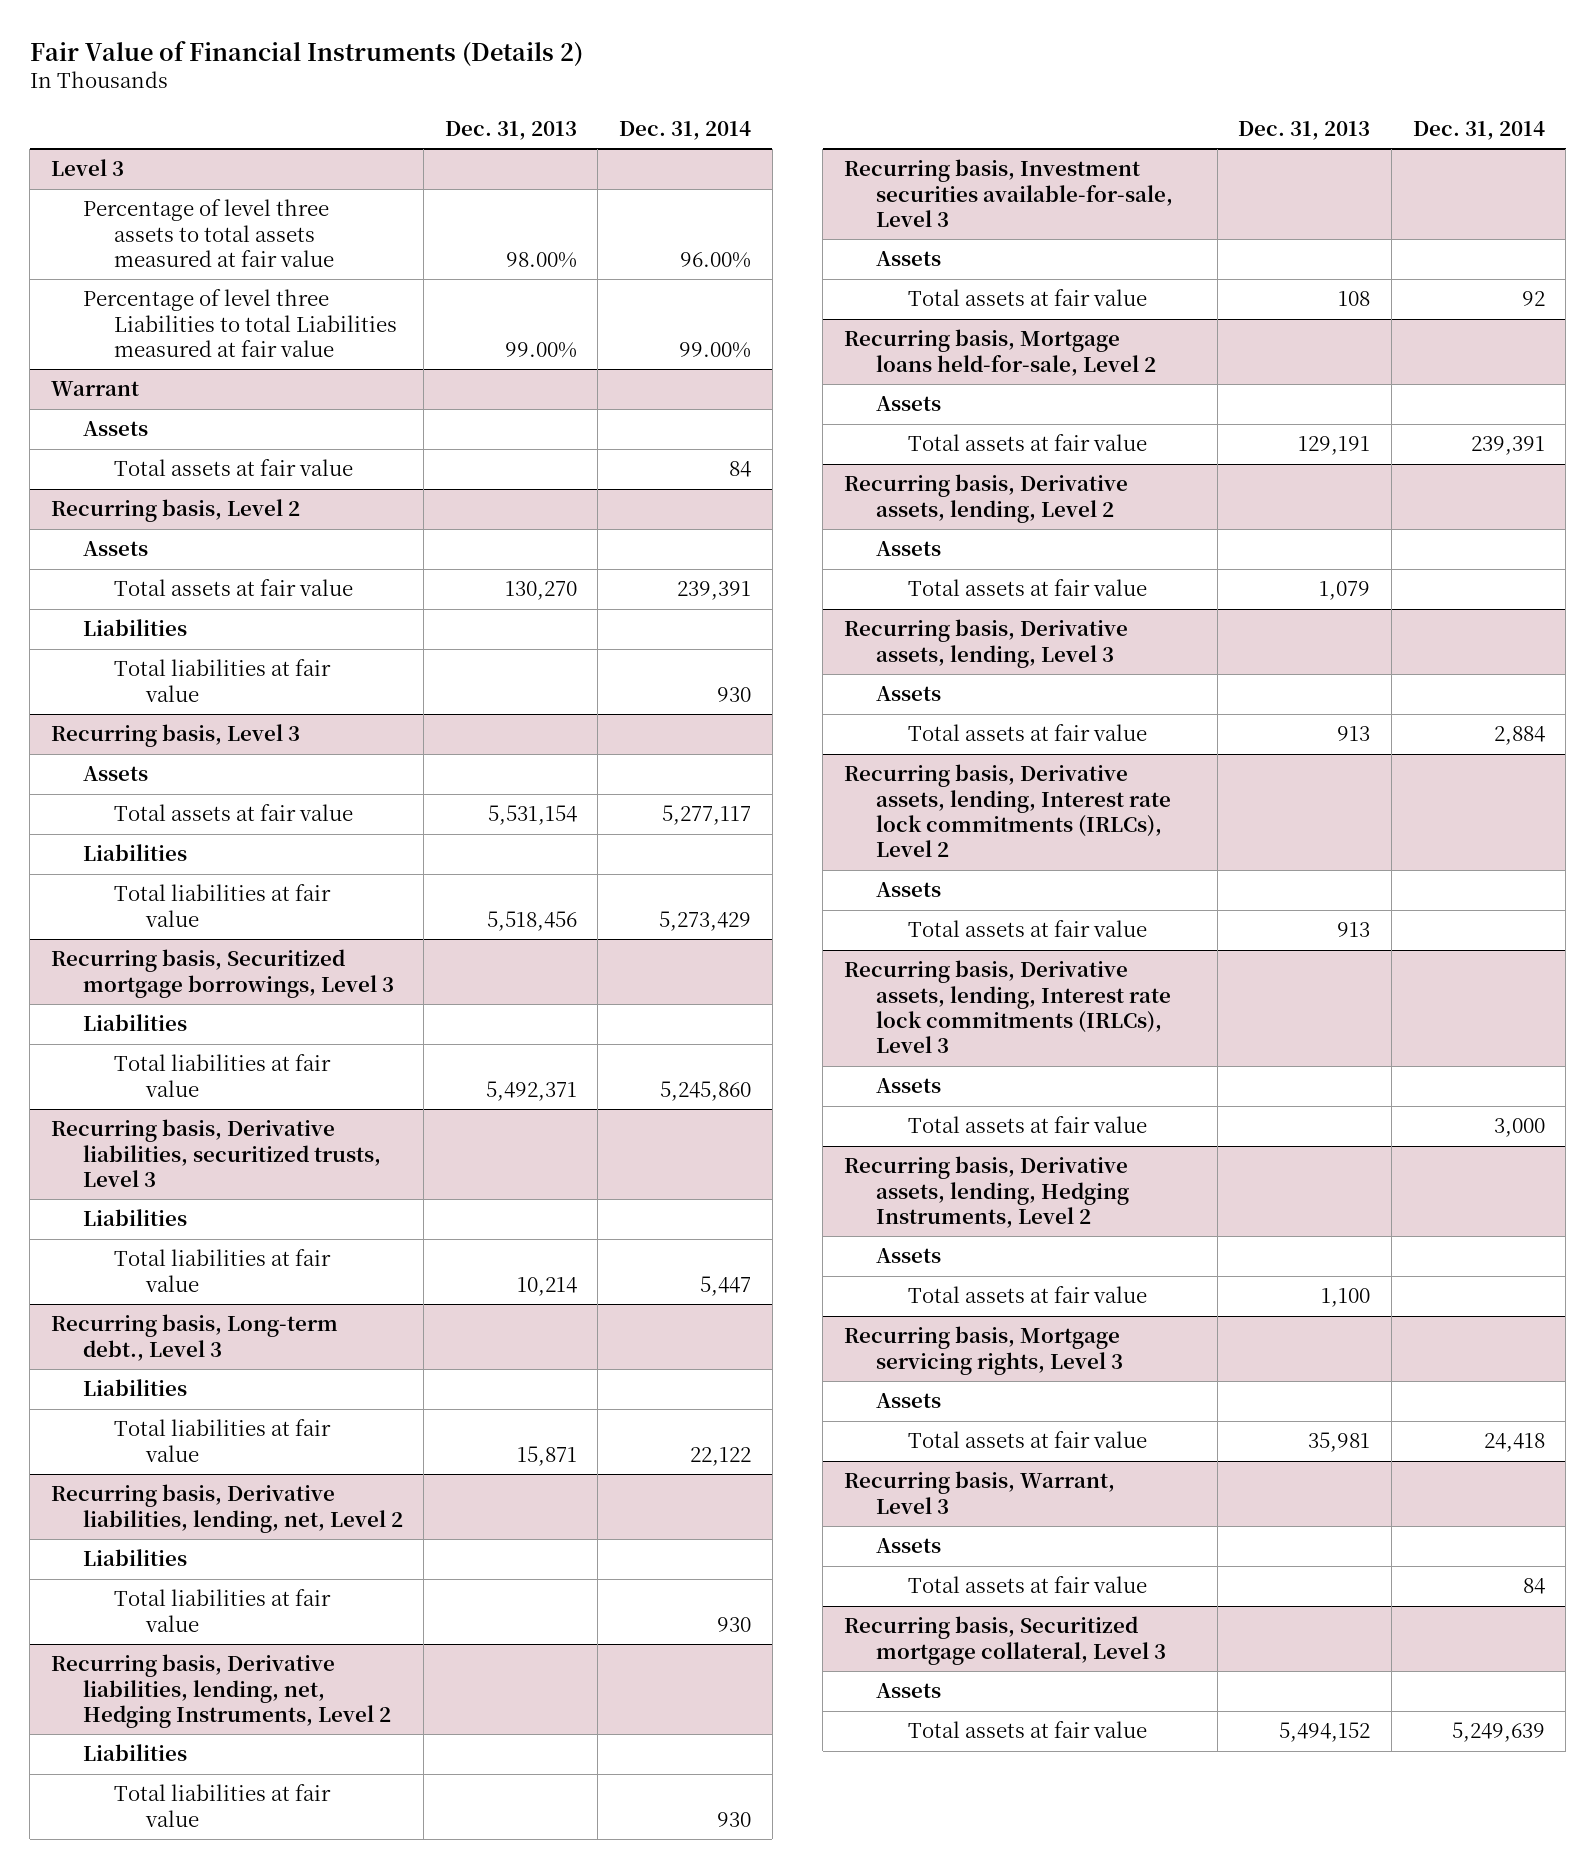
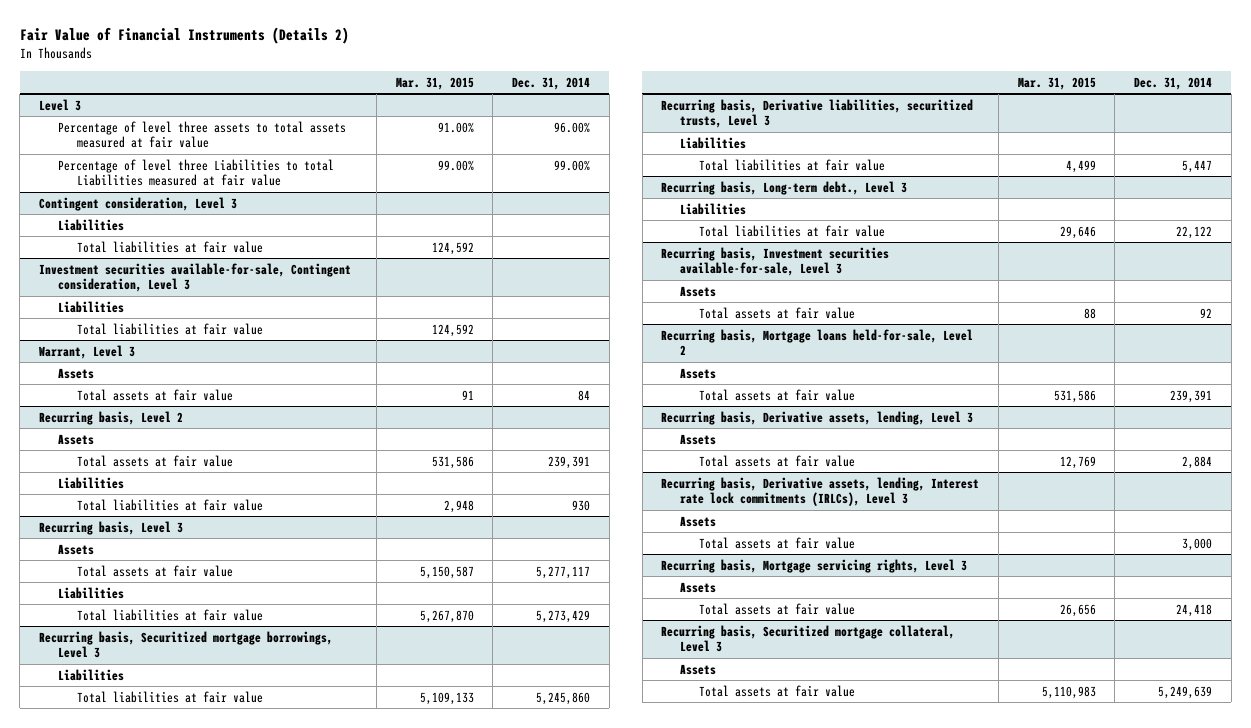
- | Dec. 31, 2013 | Dec. 31, 2014
+ | Mar. 31, 2015 | Dec. 31, 2014
- Warrant
+ Contingent consideration, Level 3
+ Liabilities
+ Total liabilities at fair value | 124,592 |
+ Investment securities available-for-sale, Contingent consideration, Level 3
+ Liabilities
+ Total liabilities at fair value | 124,592 |
+ Warrant, Level 3
- Recurring basis, Derivative liabilities, lending, net, Level 2
- Liabilities
- Total liabilities at fair value | | 930
- Recurring basis, Derivative liabilities, lending, net, Hedging Instruments, Level 2
- Liabilities
- Total liabilities at fair value | | 930
- Recurring basis, Derivative assets, lending, Level 2
- Assets
- Total assets at fair value | 1,079 |
- Recurring basis, Derivative assets, lending, Interest rate lock commitments (IRLCs), Level 2
- Assets
- Total assets at fair value | 913 |
- Recurring basis, Derivative assets, lending, Hedging Instruments, Level 2
- Assets
- Total assets at fair value | 1,100 |
- Recurring basis, Warrant, Level 3
- Assets
- Total assets at fair value | | 84

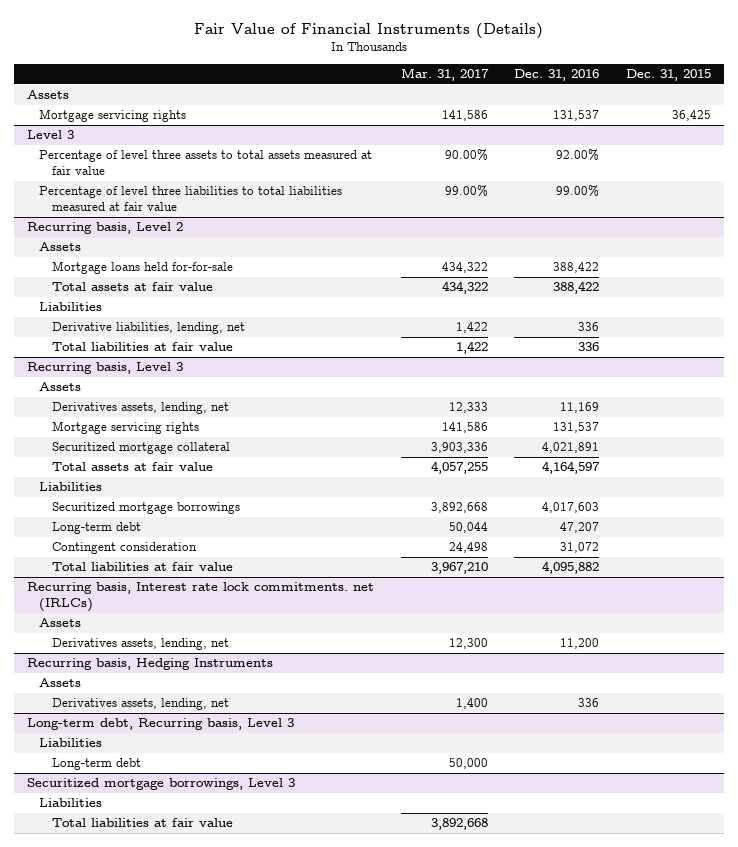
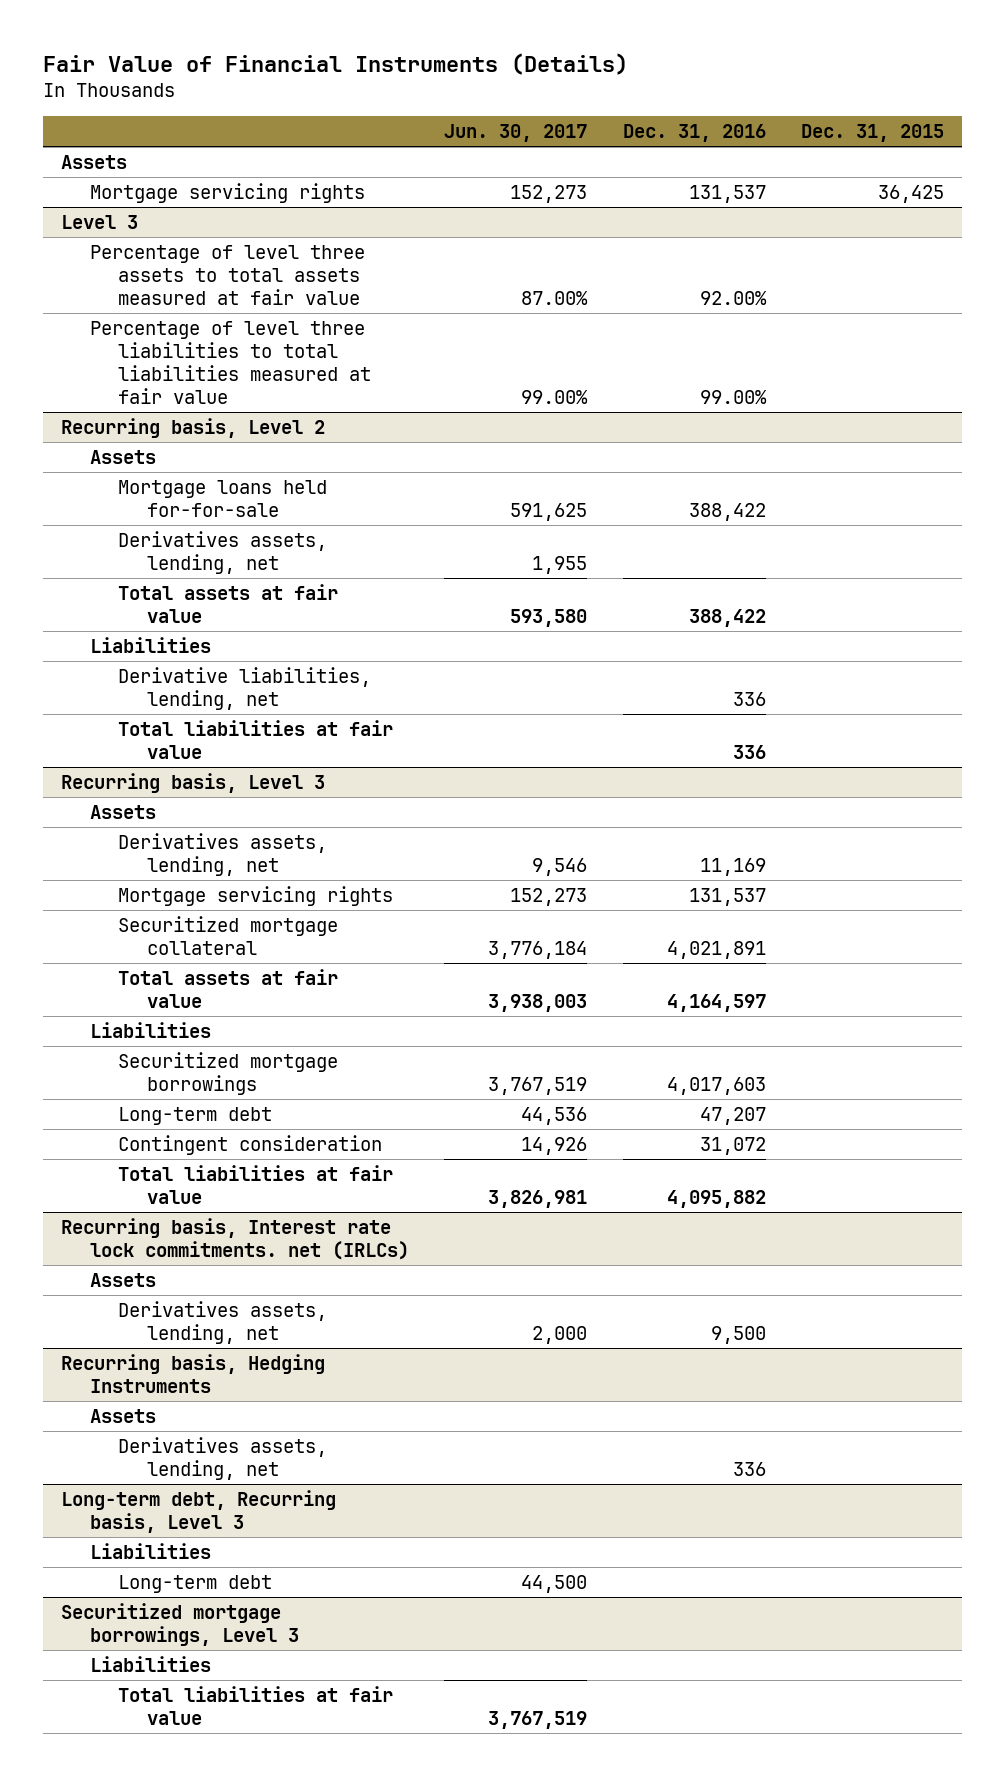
- | Mar. 31, 2017 | Dec. 31, 2016 | Dec. 31, 2015
+ | Jun. 30, 2017 | Dec. 31, 2016 | Dec. 31, 2015
@ Recurring basis, Level 2
+ Derivatives assets, lending, net | 1,955 | |
@ Recurring basis, Interest rate lock commitments. net (IRLCs)
- Derivatives assets, lending, net | 12,300 | 11,200 |
+ Derivatives assets, lending, net | 2,000 | 9,500 |

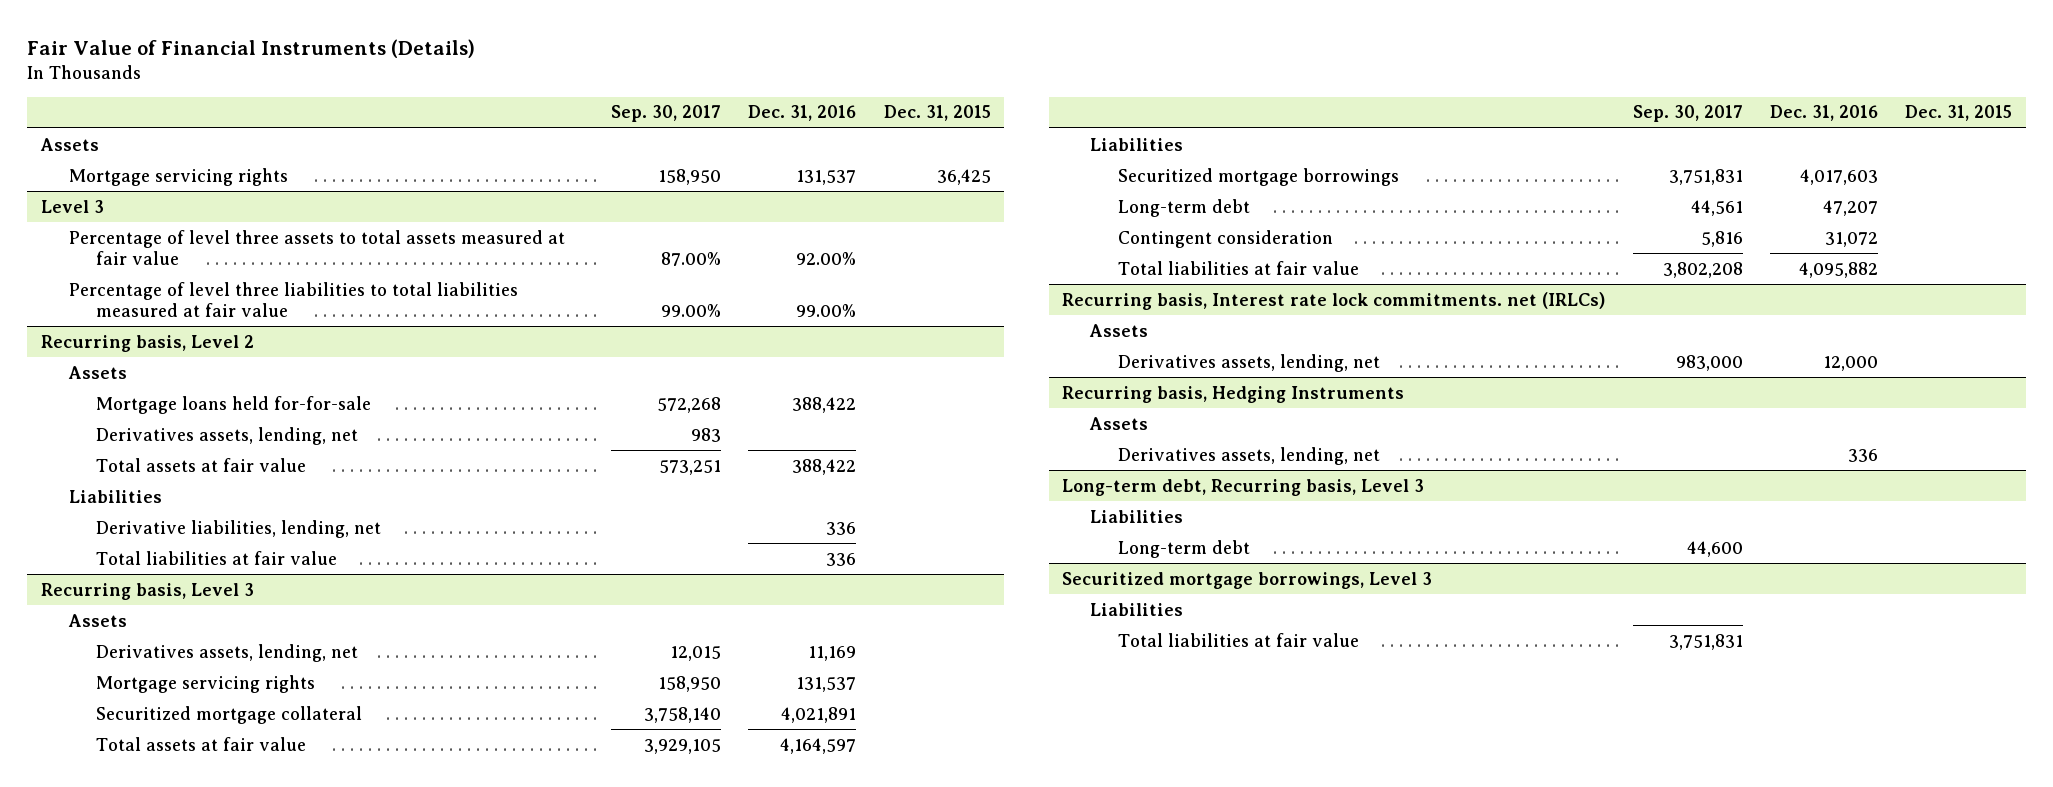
- | Jun. 30, 2017 | Dec. 31, 2016 | Dec. 31, 2015
+ | Sep. 30, 2017 | Dec. 31, 2016 | Dec. 31, 2015
@ Recurring basis, Interest rate lock commitments. net (IRLCs)
- Derivatives assets, lending, net | 2,000 | 9,500 |
+ Derivatives assets, lending, net | 983,000 | 12,000 |

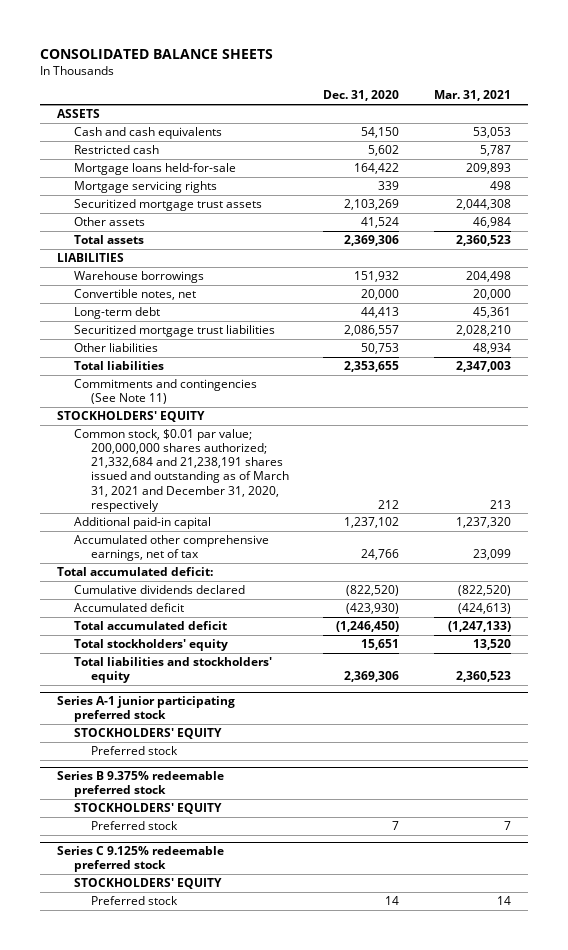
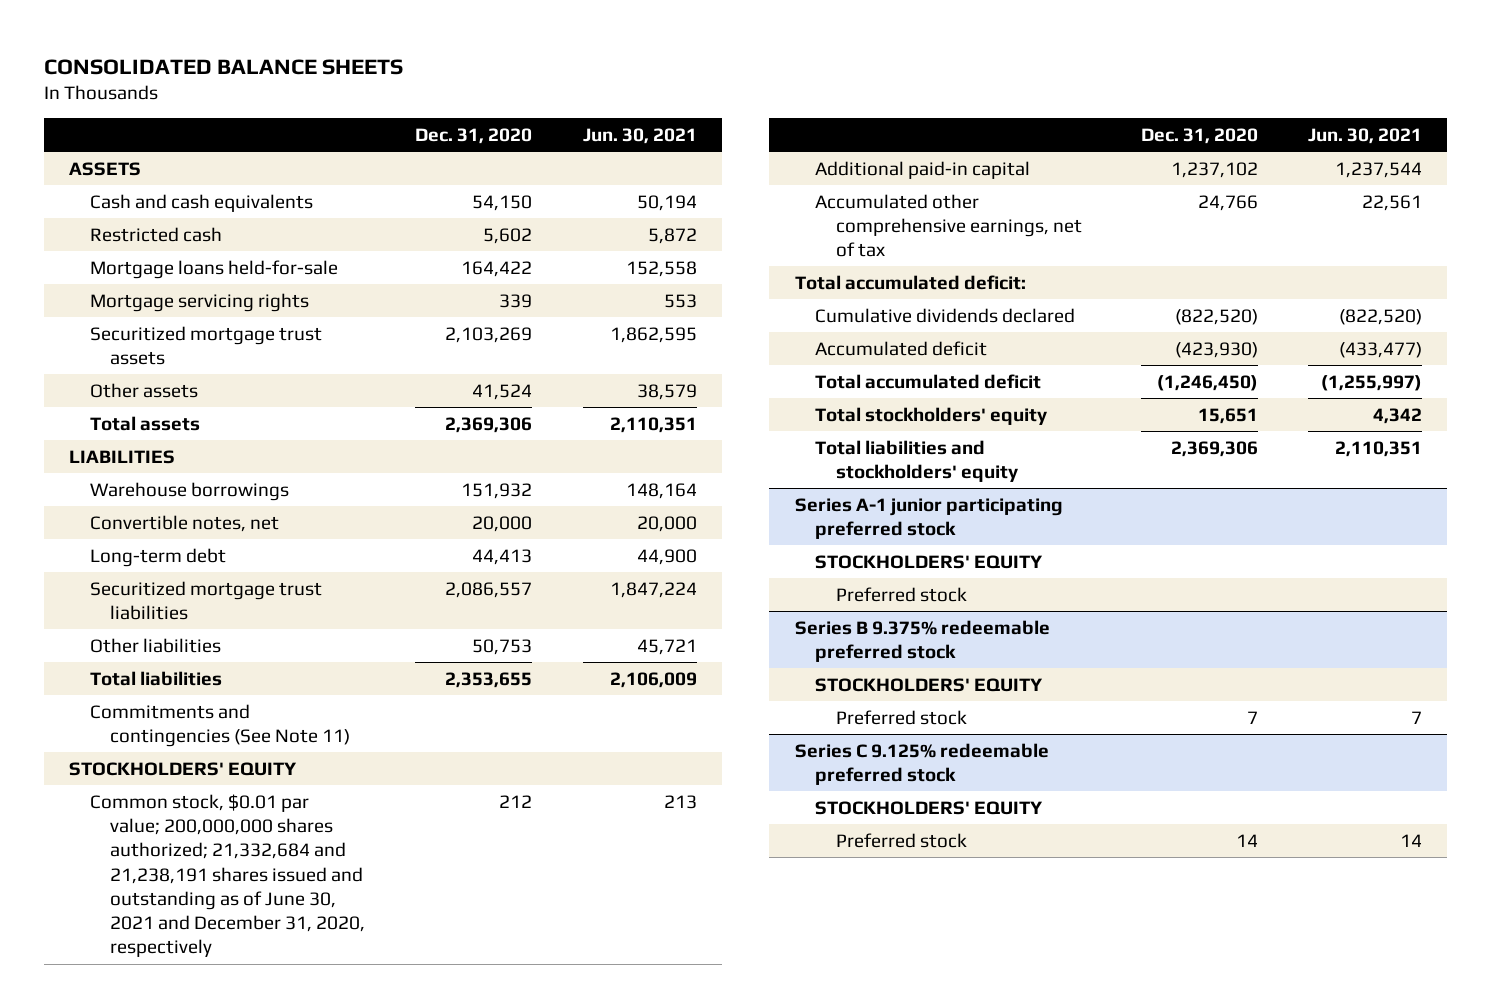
- | Dec. 31, 2020 | Mar. 31, 2021
+ | Dec. 31, 2020 | Jun. 30, 2021
- Common stock, $0.01 par value; 200,000,000 shares authorized; 21,332,684 and 21,238,191 shares issued and outstanding as of March 31, 2021 and December 31, 2020, respectively | 212 | 213
+ Common stock, $0.01 par value; 200,000,000 shares authorized; 21,332,684 and 21,238,191 shares issued and outstanding as of June 30, 2021 and December 31, 2020, respectively | 212 | 213

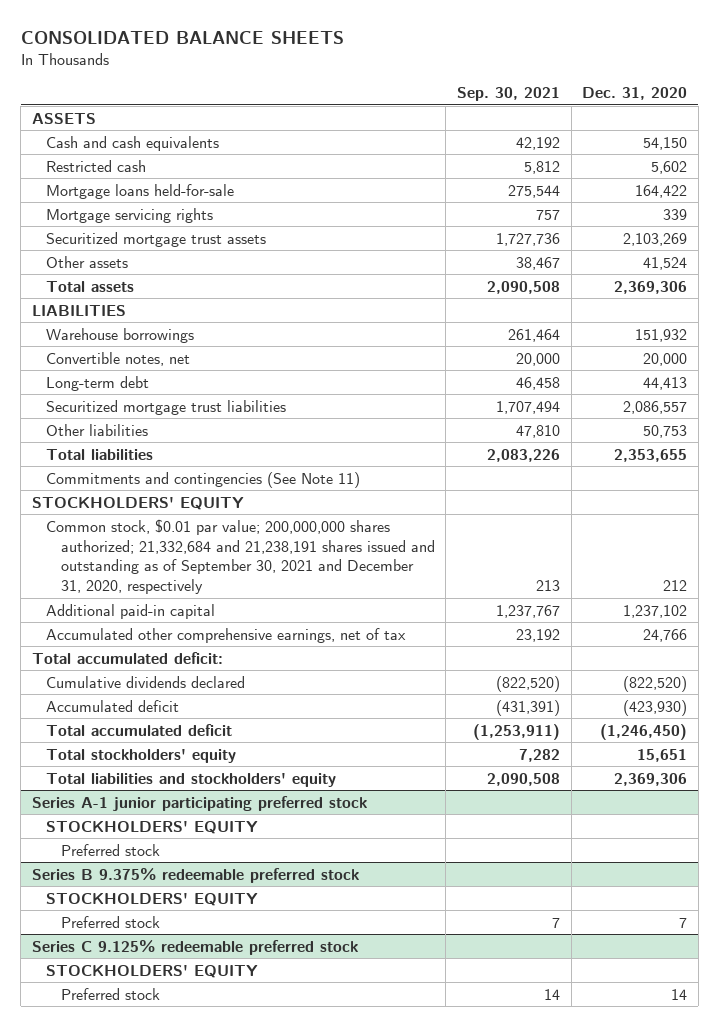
- | Dec. 31, 2020 | Jun. 30, 2021
+ | Sep. 30, 2021 | Dec. 31, 2020
- Common stock, $0.01 par value; 200,000,000 shares authorized; 21,332,684 and 21,238,191 shares issued and outstanding as of June 30, 2021 and December 31, 2020, respectively | 212 | 213
+ Common stock, $0.01 par value; 200,000,000 shares authorized; 21,332,684 and 21,238,191 shares issued and outstanding as of September 30, 2021 and December 31, 2020, respectively | 213 | 212

